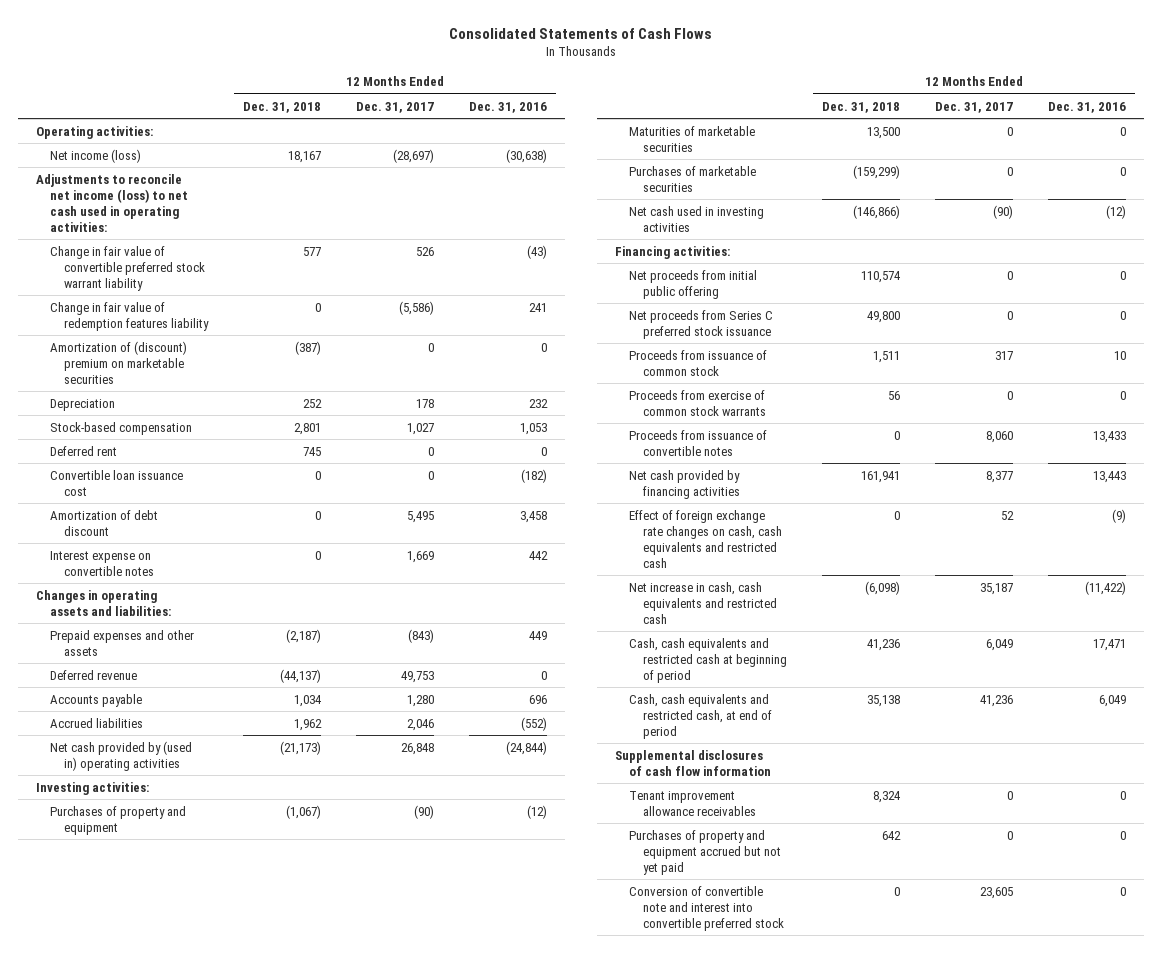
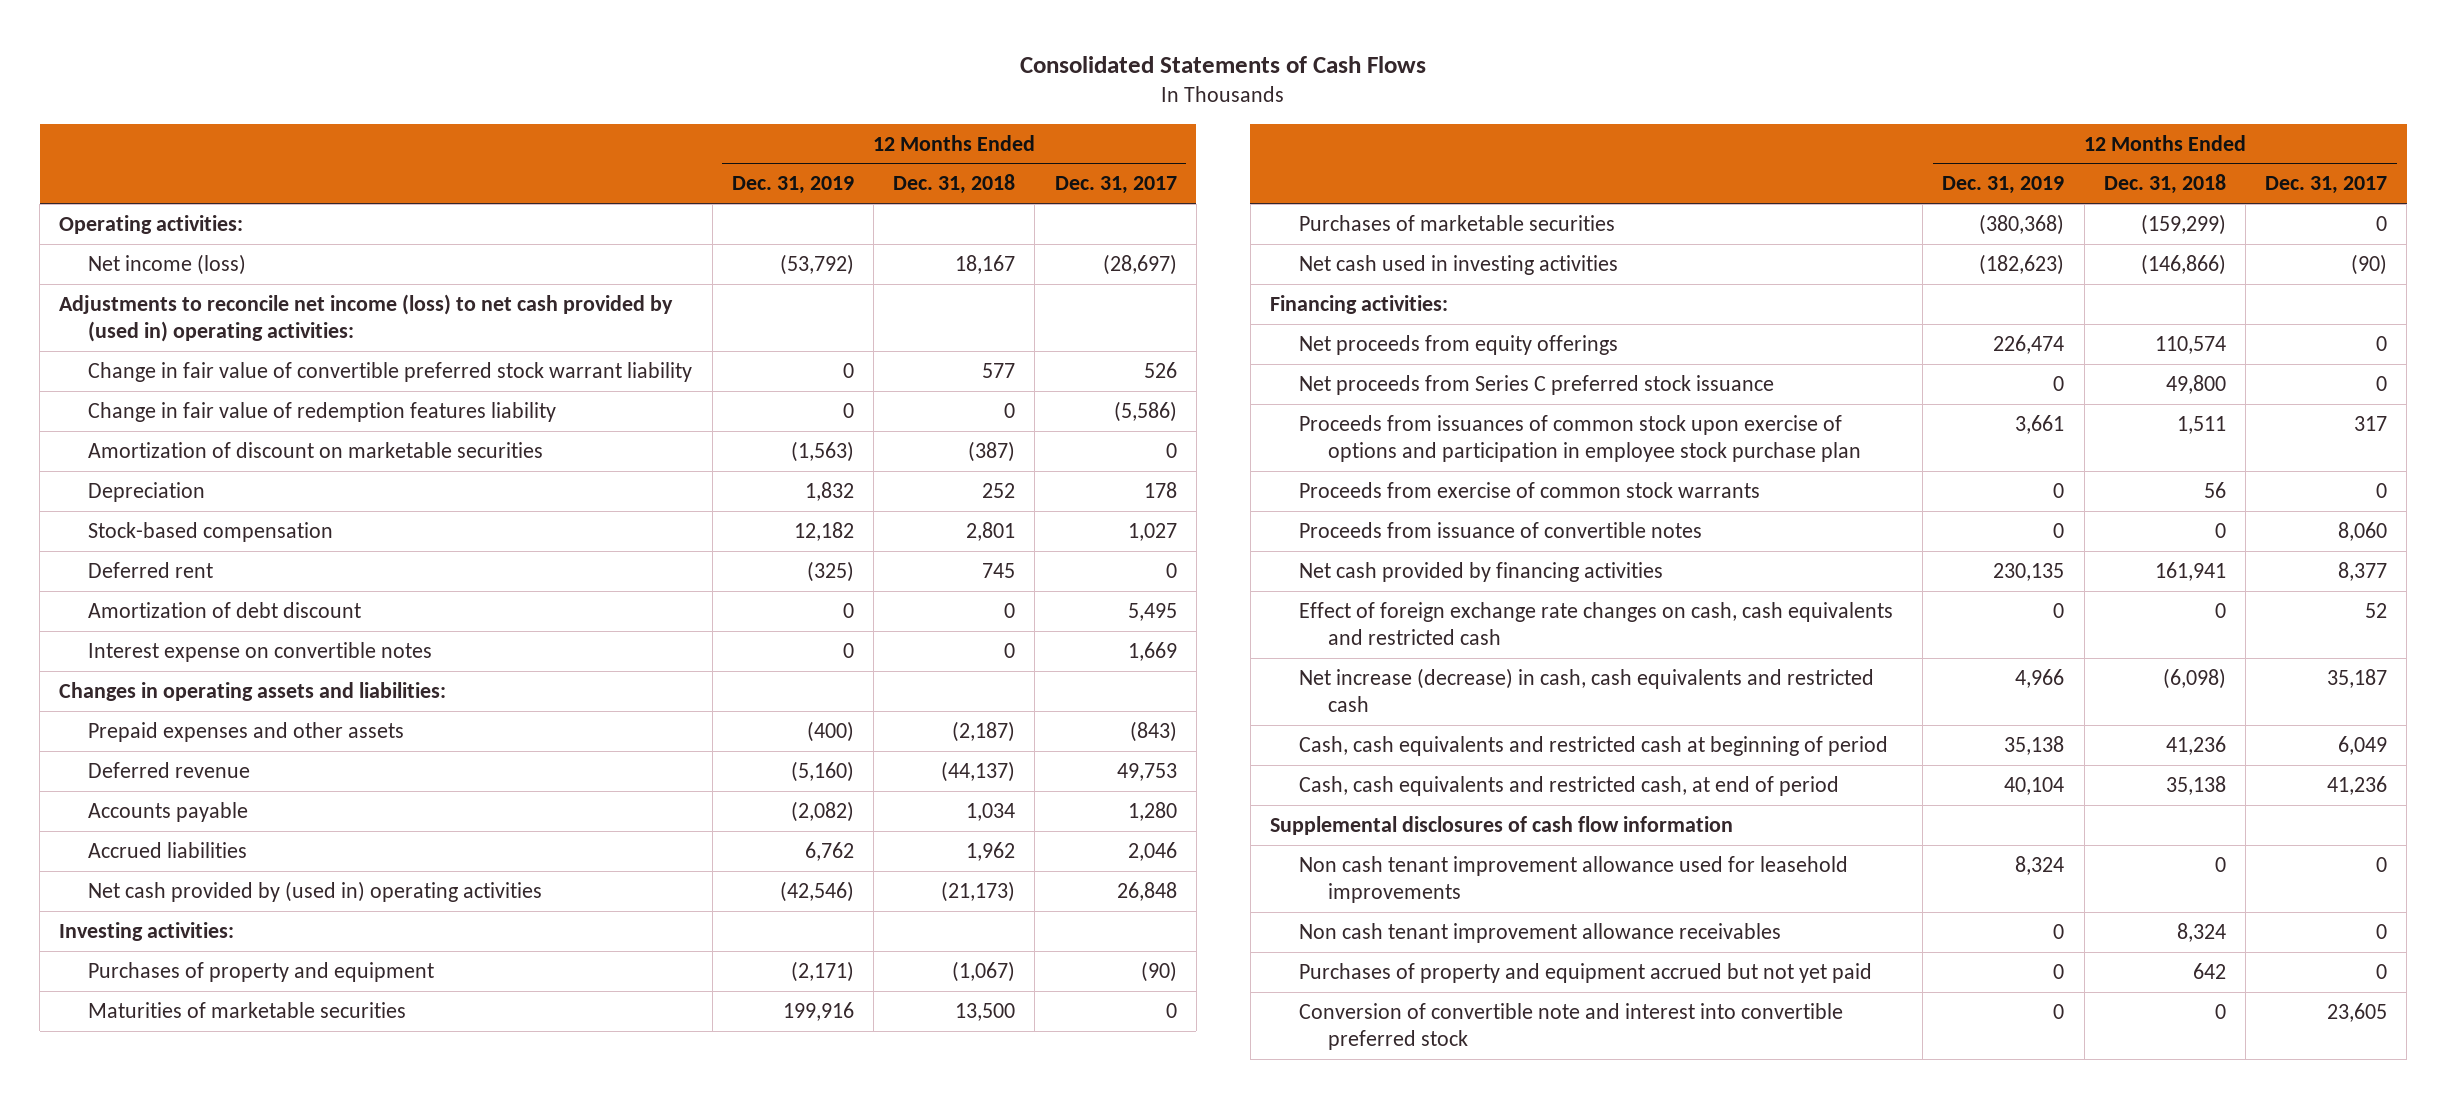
- | 12 Months Ended Dec. 31, 2018 | 12 Months Ended Dec. 31, 2017 | 12 Months Ended Dec. 31, 2016
+ | 12 Months Ended Dec. 31, 2019 | 12 Months Ended Dec. 31, 2018 | 12 Months Ended Dec. 31, 2017
- Adjustments to reconcile net income (loss) to net cash used in operating activities:
+ Adjustments to reconcile net income (loss) to net cash provided by (used in) operating activities:
- Amortization of (discount) premium on marketable securities | (387) | 0 | 0
+ Amortization of discount on marketable securities | (1,563) | (387) | 0
- Convertible loan issuance cost | 0 | 0 | (182)
- Net proceeds from initial public offering | 110,574 | 0 | 0
+ Net proceeds from equity offerings | 226,474 | 110,574 | 0
- Proceeds from issuance of common stock | 1,511 | 317 | 10
+ Proceeds from issuances of common stock upon exercise of options and participation in employee stock purchase plan | 3,661 | 1,511 | 317
- Net increase in cash, cash equivalents and restricted cash | (6,098) | 35,187 | (11,422)
+ Net increase (decrease) in cash, cash equivalents and restricted cash | 4,966 | (6,098) | 35,187
- Tenant improvement allowance receivables | 8,324 | 0 | 0
+ Non cash tenant improvement allowance used for leasehold improvements | 8,324 | 0 | 0
+ Non cash tenant improvement allowance receivables | 0 | 8,324 | 0

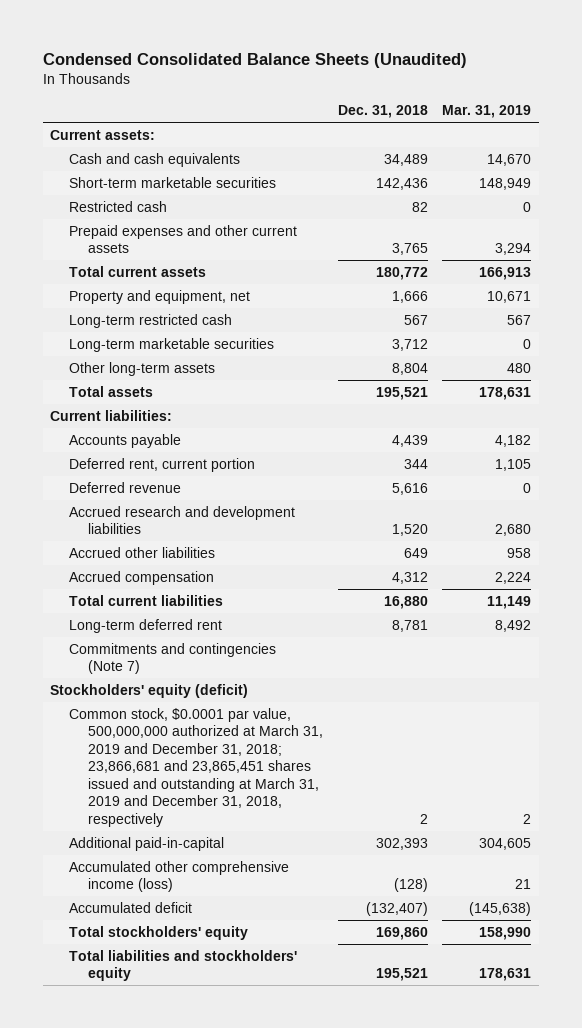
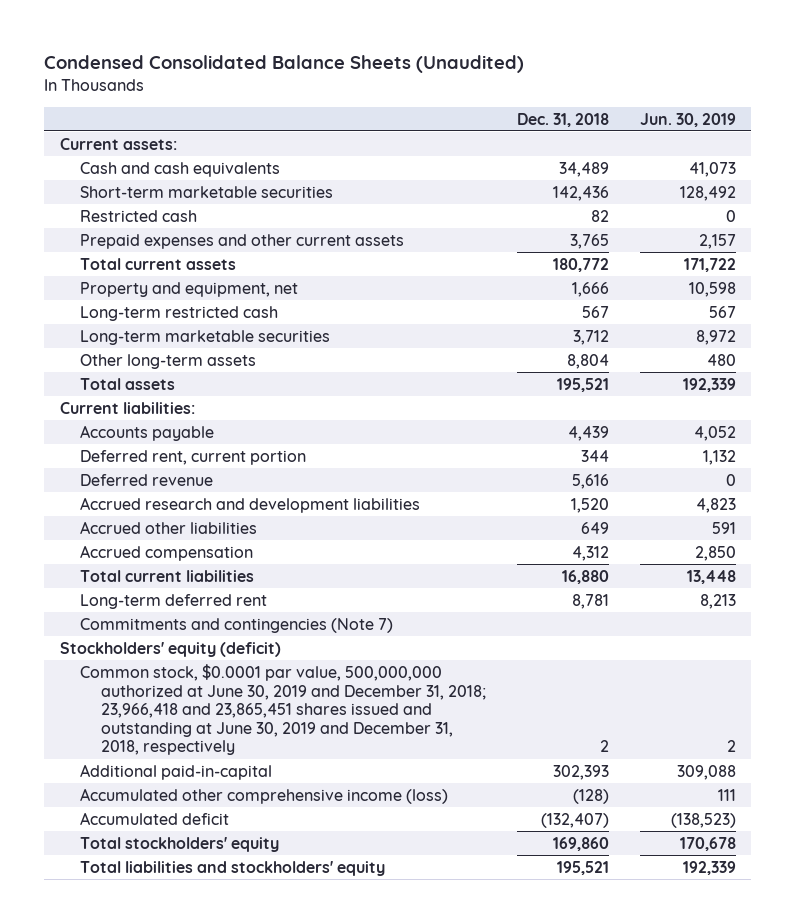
- | Dec. 31, 2018 | Mar. 31, 2019
+ | Dec. 31, 2018 | Jun. 30, 2019
- Common stock, $0.0001 par value, 500,000,000 authorized at March 31, 2019 and December 31, 2018; 23,866,681 and 23,865,451 shares issued and outstanding at March 31, 2019 and December 31, 2018, respectively | 2 | 2
+ Common stock, $0.0001 par value, 500,000,000 authorized at June 30, 2019 and December 31, 2018; 23,966,418 and 23,865,451 shares issued and outstanding at June 30, 2019 and December 31, 2018, respectively | 2 | 2

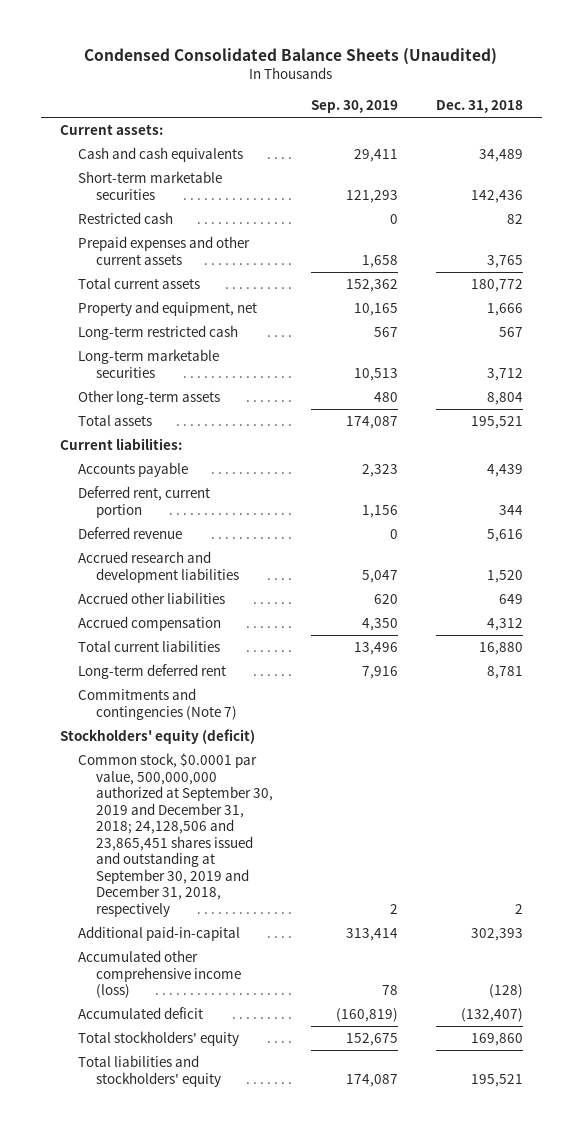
- | Dec. 31, 2018 | Jun. 30, 2019
+ | Sep. 30, 2019 | Dec. 31, 2018
- Common stock, $0.0001 par value, 500,000,000 authorized at June 30, 2019 and December 31, 2018; 23,966,418 and 23,865,451 shares issued and outstanding at June 30, 2019 and December 31, 2018, respectively | 2 | 2
+ Common stock, $0.0001 par value, 500,000,000 authorized at September 30, 2019 and December 31, 2018; 24,128,506 and 23,865,451 shares issued and outstanding at September 30, 2019 and December 31, 2018, respectively | 2 | 2

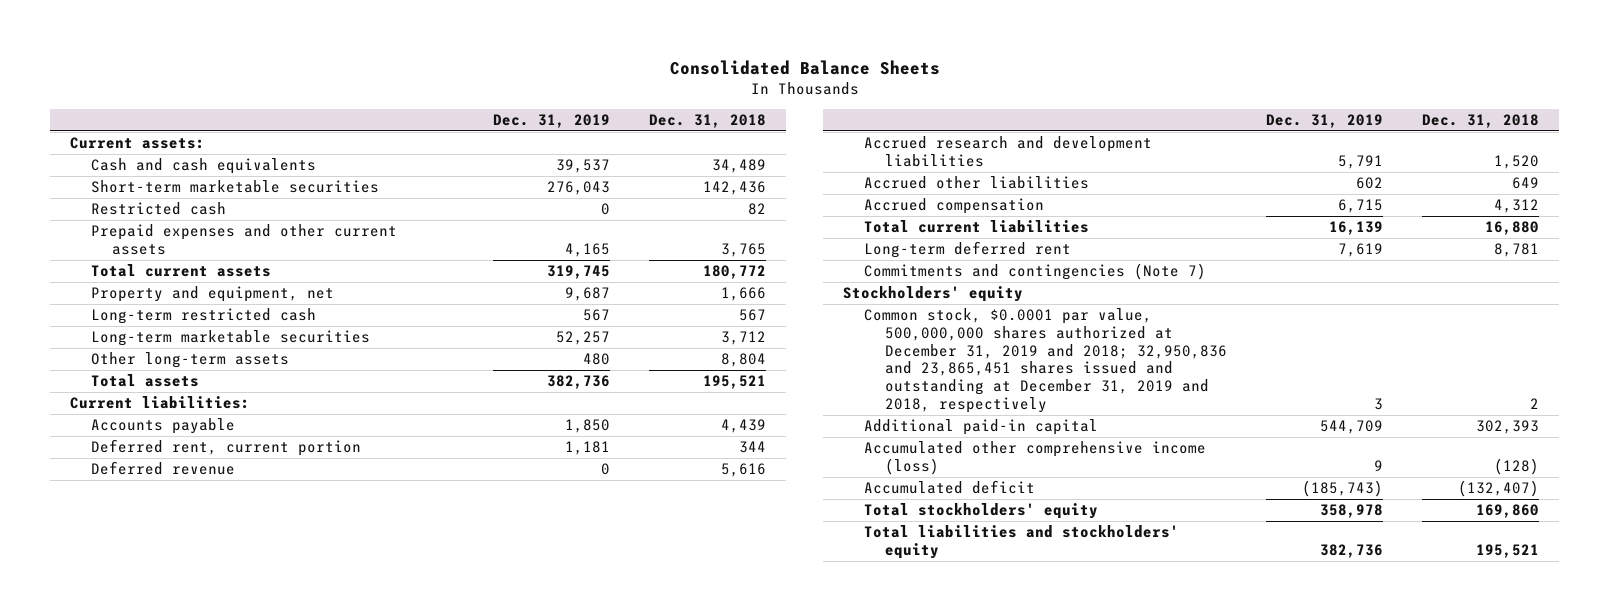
- Condensed Consolidated Balance Sheets (Unaudited)
+ Consolidated Balance Sheets
- | Sep. 30, 2019 | Dec. 31, 2018
+ | Dec. 31, 2019 | Dec. 31, 2018
- Stockholders' equity (deficit)
- Common stock, $0.0001 par value, 500,000,000 authorized at September 30, 2019 and December 31, 2018; 24,128,506 and 23,865,451 shares issued and outstanding at September 30, 2019 and December 31, 2018, respectively | 2 | 2
- Additional paid-in-capital | 313,414 | 302,393
+ Stockholders' equity
+ Common stock, $0.0001 par value, 500,000,000 shares authorized at December 31, 2019 and 2018; 32,950,836 and 23,865,451 shares issued and outstanding at December 31, 2019 and 2018, respectively | 3 | 2
+ Additional paid-in capital | 544,709 | 302,393

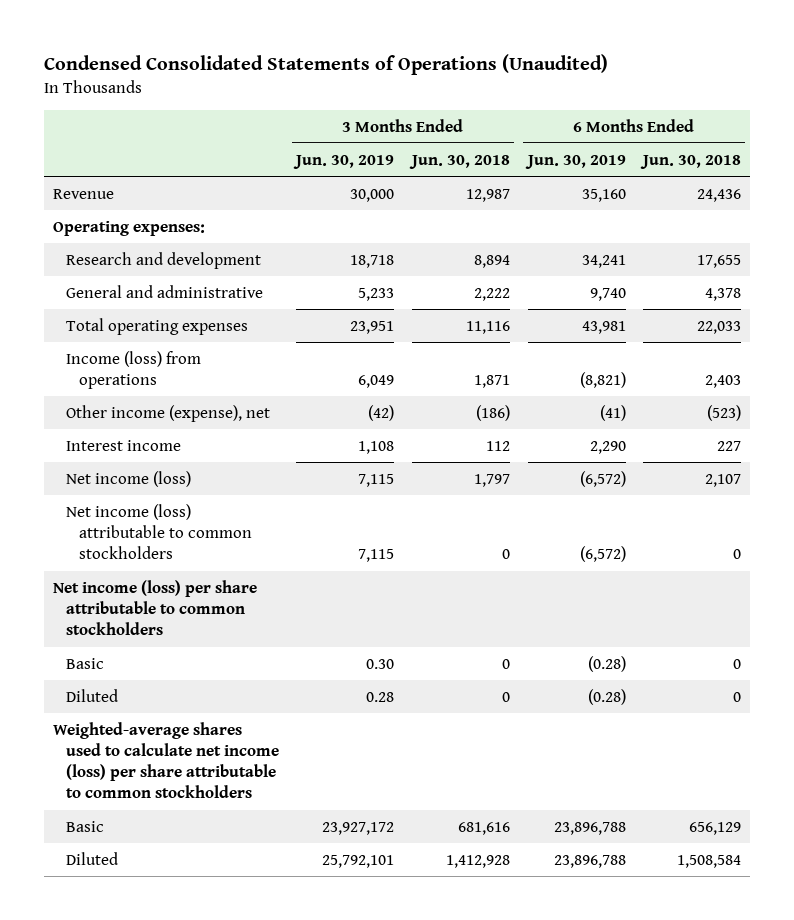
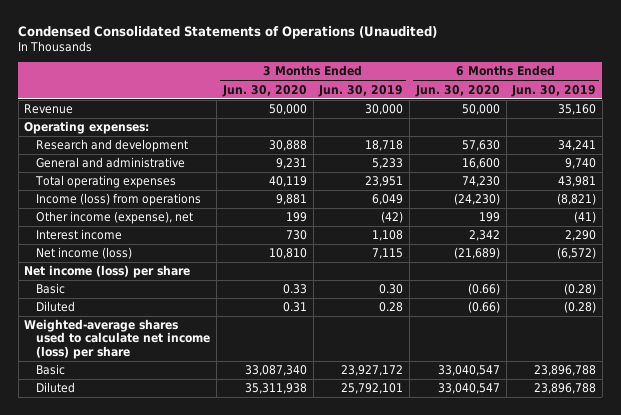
- | 3 Months Ended Jun. 30, 2019 | 3 Months Ended Jun. 30, 2018 | 6 Months Ended Jun. 30, 2019 | 6 Months Ended Jun. 30, 2018
+ | 3 Months Ended Jun. 30, 2020 | 3 Months Ended Jun. 30, 2019 | 6 Months Ended Jun. 30, 2020 | 6 Months Ended Jun. 30, 2019
- Net income (loss) attributable to common stockholders | 7,115 | 0 | (6,572) | 0
- Net income (loss) per share attributable to common stockholders
+ Net income (loss) per share
- Weighted-average shares used to calculate net income (loss) per share attributable to common stockholders
+ Weighted-average shares used to calculate net income (loss) per share

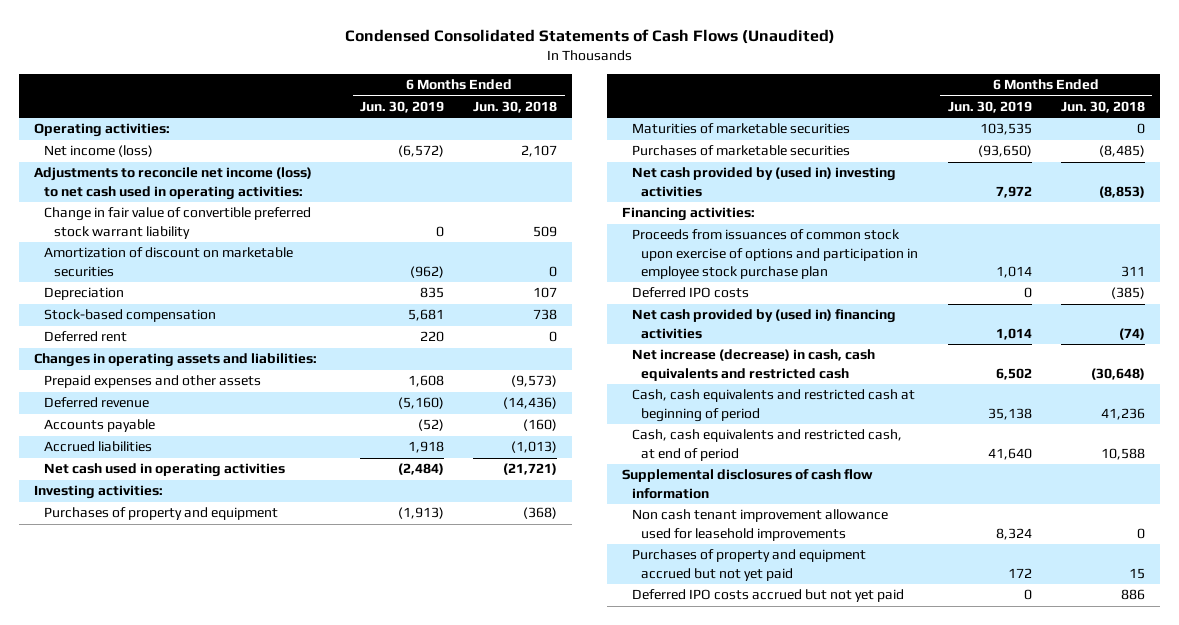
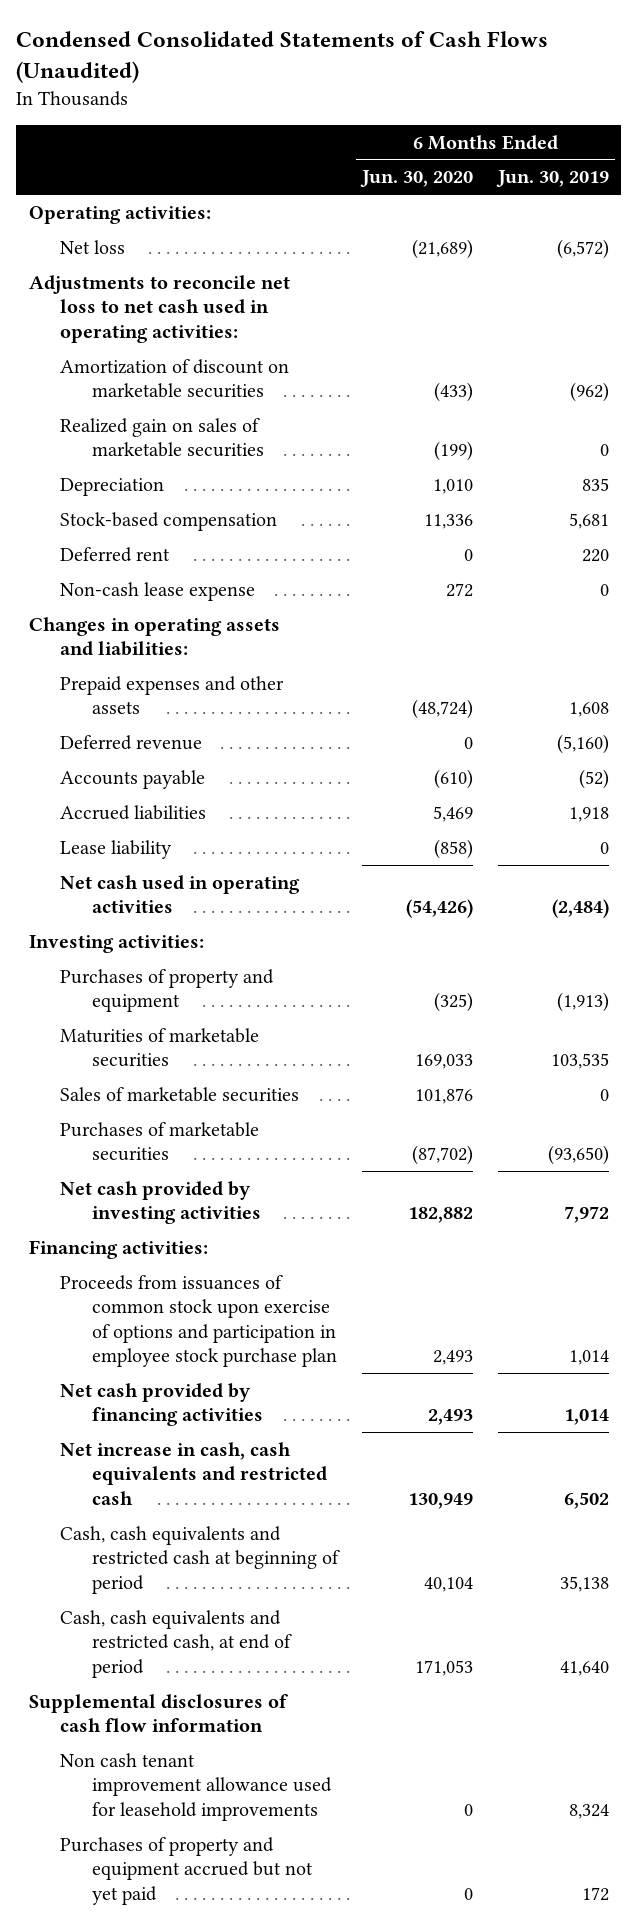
- | 6 Months Ended Jun. 30, 2019 | 6 Months Ended Jun. 30, 2018
+ | 6 Months Ended Jun. 30, 2020 | 6 Months Ended Jun. 30, 2019
- Net income (loss) | (6,572) | 2,107
- Adjustments to reconcile net income (loss) to net cash used in operating activities:
- Change in fair value of convertible preferred stock warrant liability | 0 | 509
+ Net loss | (21,689) | (6,572)
+ Adjustments to reconcile net loss to net cash used in operating activities:
+ Realized gain on sales of marketable securities | (199) | 0
+ Non-cash lease expense | 272 | 0
+ Lease liability | (858) | 0
+ Sales of marketable securities | 101,876 | 0
- Net cash provided by (used in) investing activities | 7,972 | (8,853)
+ Net cash provided by investing activities | 182,882 | 7,972
- Deferred IPO costs | 0 | (385)
- Net cash provided by (used in) financing activities | 1,014 | (74)
- Net increase (decrease) in cash, cash equivalents and restricted cash | 6,502 | (30,648)
+ Net cash provided by financing activities | 2,493 | 1,014
+ Net increase in cash, cash equivalents and restricted cash | 130,949 | 6,502
- Deferred IPO costs accrued but not yet paid | 0 | 886

